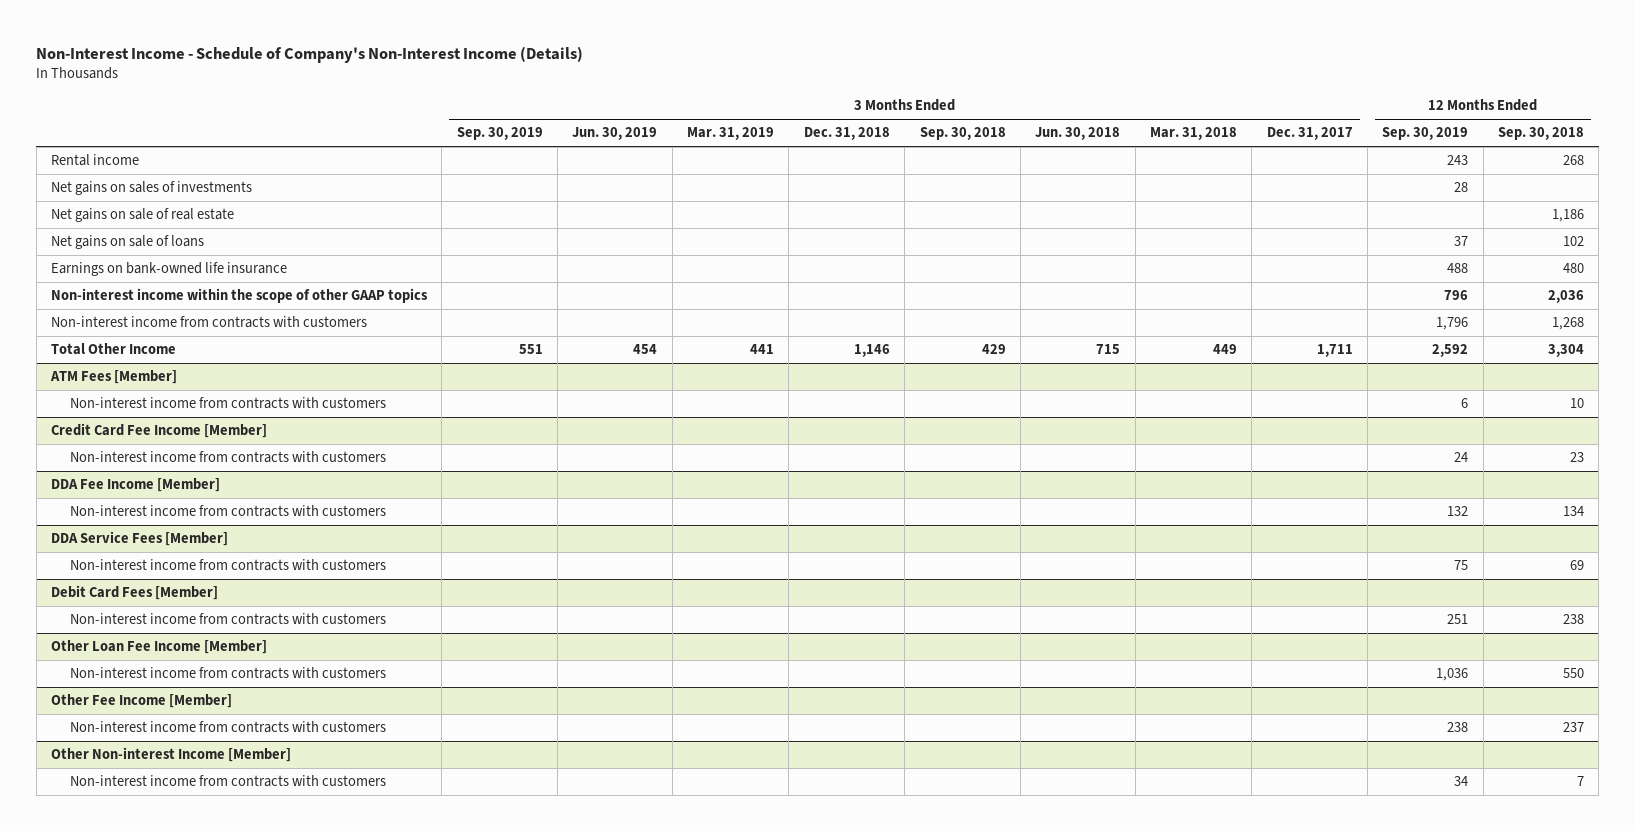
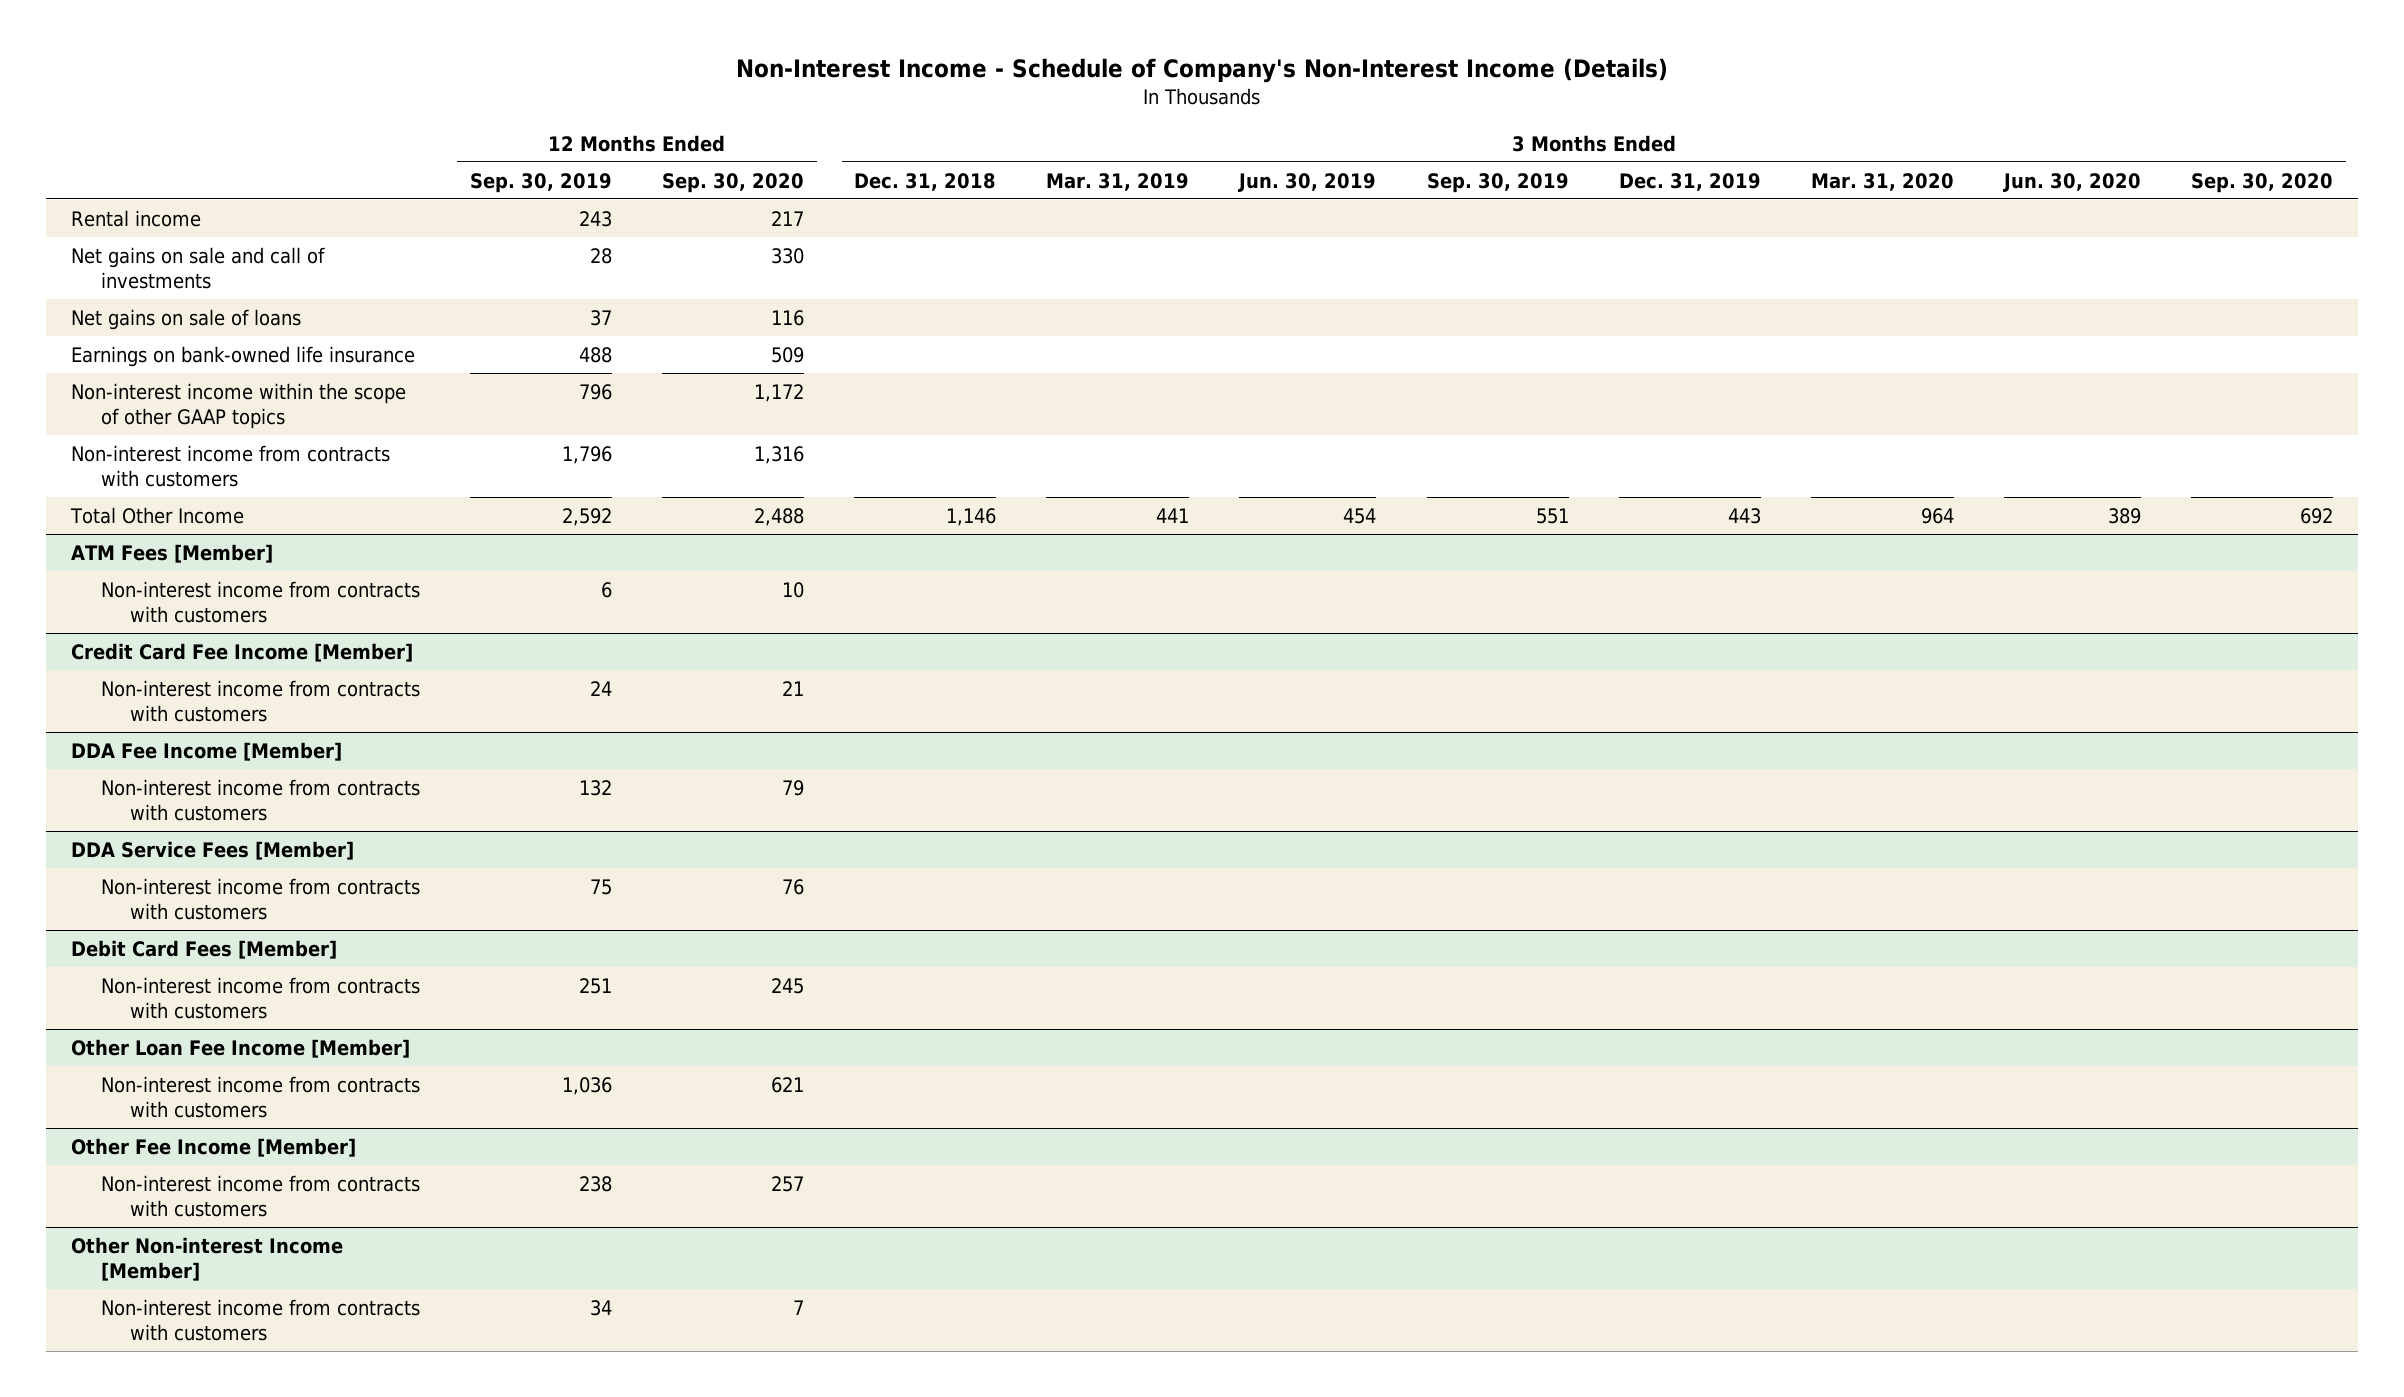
- | 3 Months Ended Sep. 30, 2019 | 3 Months Ended Jun. 30, 2019 | 3 Months Ended Mar. 31, 2019 | 3 Months Ended Dec. 31, 2018 | 3 Months Ended Sep. 30, 2018 | 3 Months Ended Jun. 30, 2018 | 3 Months Ended Mar. 31, 2018 | 3 Months Ended Dec. 31, 2017 | 12 Months Ended Sep. 30, 2019 | 12 Months Ended Sep. 30, 2018
+ | 12 Months Ended Sep. 30, 2019 | 12 Months Ended Sep. 30, 2020 | 3 Months Ended Dec. 31, 2018 | 3 Months Ended Mar. 31, 2019 | 3 Months Ended Jun. 30, 2019 | 3 Months Ended Sep. 30, 2019 | 3 Months Ended Dec. 31, 2019 | 3 Months Ended Mar. 31, 2020 | 3 Months Ended Jun. 30, 2020 | 3 Months Ended Sep. 30, 2020
- Net gains on sales of investments | | | | | | | | | 28 |
- Net gains on sale of real estate | | | | | | | | | | 1,186
+ Net gains on sale and call of investments | 28 | 330 | | | | | | | |

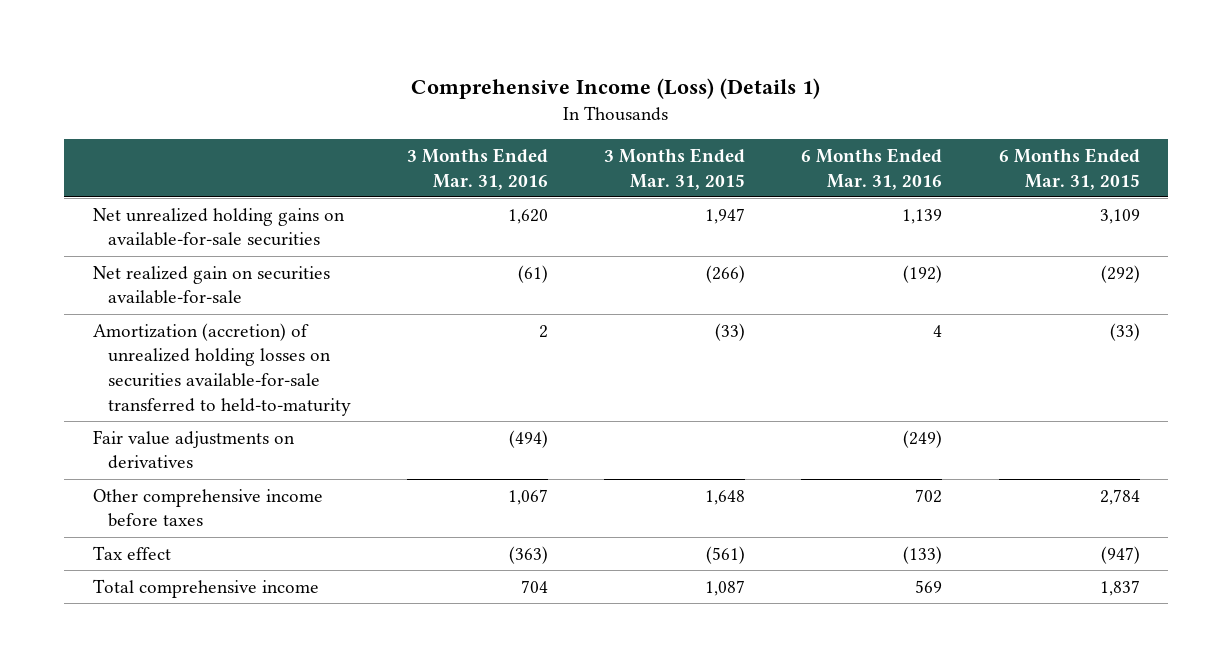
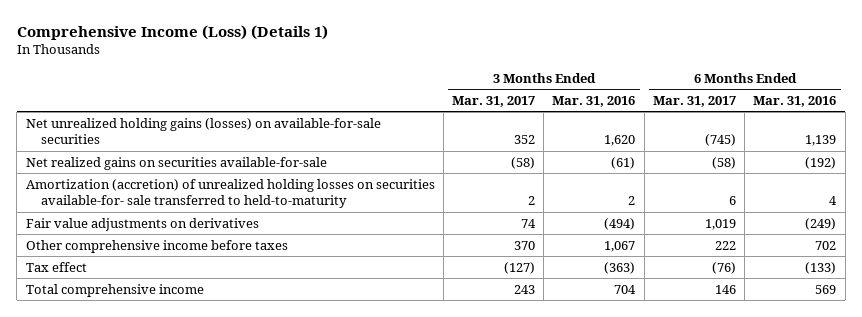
- | 3 Months Ended Mar. 31, 2016 | 3 Months Ended Mar. 31, 2015 | 6 Months Ended Mar. 31, 2016 | 6 Months Ended Mar. 31, 2015
+ | 3 Months Ended Mar. 31, 2017 | 3 Months Ended Mar. 31, 2016 | 6 Months Ended Mar. 31, 2017 | 6 Months Ended Mar. 31, 2016
- Net unrealized holding gains on available-for-sale securities | 1,620 | 1,947 | 1,139 | 3,109
- Net realized gain on securities available-for-sale | (61) | (266) | (192) | (292)
- Amortization (accretion) of unrealized holding losses on securities available-for-sale transferred to held-to-maturity | 2 | (33) | 4 | (33)
+ Net unrealized holding gains (losses) on available-for-sale securities | 352 | 1,620 | (745) | 1,139
+ Net realized gains on securities available-for-sale | (58) | (61) | (58) | (192)
+ Amortization (accretion) of unrealized holding losses on securities available-for- sale transferred to held-to-maturity | 2 | 2 | 6 | 4

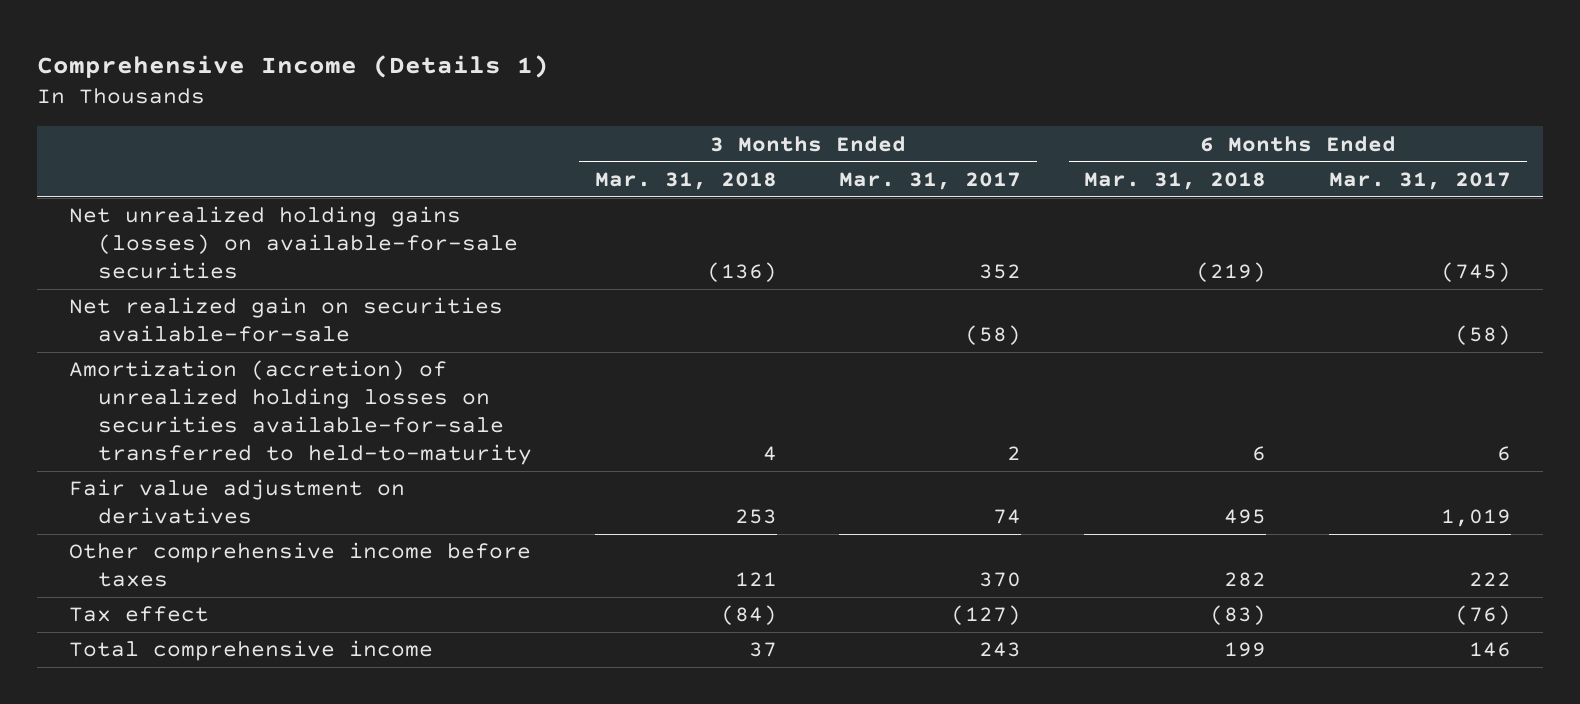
- Comprehensive Income (Loss) (Details 1)
+ Comprehensive Income (Details 1)
- | 3 Months Ended Mar. 31, 2017 | 3 Months Ended Mar. 31, 2016 | 6 Months Ended Mar. 31, 2017 | 6 Months Ended Mar. 31, 2016
+ | 3 Months Ended Mar. 31, 2018 | 3 Months Ended Mar. 31, 2017 | 6 Months Ended Mar. 31, 2018 | 6 Months Ended Mar. 31, 2017
- Net realized gains on securities available-for-sale | (58) | (61) | (58) | (192)
- Amortization (accretion) of unrealized holding losses on securities available-for- sale transferred to held-to-maturity | 2 | 2 | 6 | 4
- Fair value adjustments on derivatives | 74 | (494) | 1,019 | (249)
+ Net realized gain on securities available-for-sale | | (58) | | (58)
+ Amortization (accretion) of unrealized holding losses on securities available-for-sale transferred to held-to-maturity | 4 | 2 | 6 | 6
+ Fair value adjustment on derivatives | 253 | 74 | 495 | 1,019

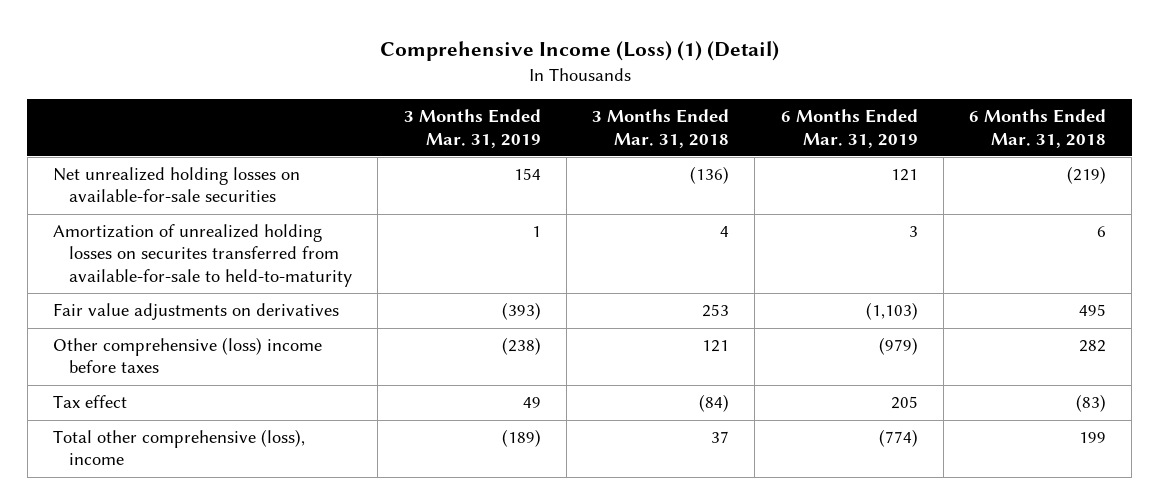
- Comprehensive Income (Details 1)
+ Comprehensive Income (Loss) (1) (Detail)
- | 3 Months Ended Mar. 31, 2018 | 3 Months Ended Mar. 31, 2017 | 6 Months Ended Mar. 31, 2018 | 6 Months Ended Mar. 31, 2017
+ | 3 Months Ended Mar. 31, 2019 | 3 Months Ended Mar. 31, 2018 | 6 Months Ended Mar. 31, 2019 | 6 Months Ended Mar. 31, 2018
- Net unrealized holding gains (losses) on available-for-sale securities | (136) | 352 | (219) | (745)
- Net realized gain on securities available-for-sale | | (58) | | (58)
- Amortization (accretion) of unrealized holding losses on securities available-for-sale transferred to held-to-maturity | 4 | 2 | 6 | 6
- Fair value adjustment on derivatives | 253 | 74 | 495 | 1,019
- Other comprehensive income before taxes | 121 | 370 | 282 | 222
+ Net unrealized holding losses on available-for-sale securities | 154 | (136) | 121 | (219)
+ Amortization of unrealized holding losses on securites transferred from available-for-sale to held-to-maturity | 1 | 4 | 3 | 6
+ Fair value adjustments on derivatives | (393) | 253 | (1,103) | 495
+ Other comprehensive (loss) income before taxes | (238) | 121 | (979) | 282
- Total comprehensive income | 37 | 243 | 199 | 146
+ Total other comprehensive (loss), income | (189) | 37 | (774) | 199

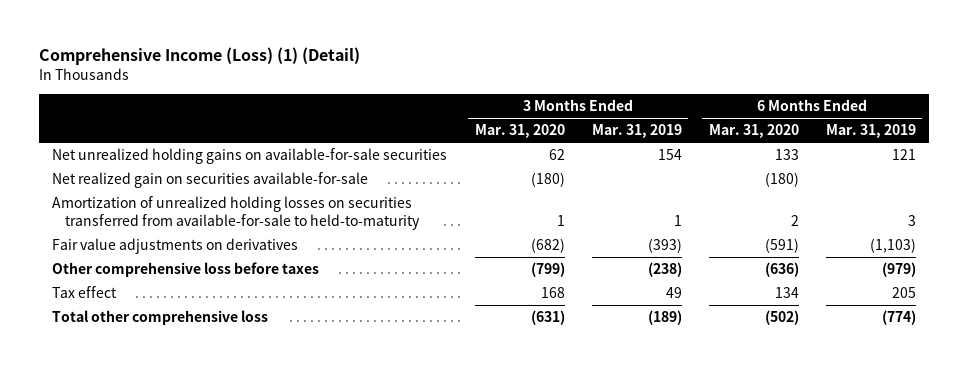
- | 3 Months Ended Mar. 31, 2019 | 3 Months Ended Mar. 31, 2018 | 6 Months Ended Mar. 31, 2019 | 6 Months Ended Mar. 31, 2018
+ | 3 Months Ended Mar. 31, 2020 | 3 Months Ended Mar. 31, 2019 | 6 Months Ended Mar. 31, 2020 | 6 Months Ended Mar. 31, 2019
- Net unrealized holding losses on available-for-sale securities | 154 | (136) | 121 | (219)
- Amortization of unrealized holding losses on securites transferred from available-for-sale to held-to-maturity | 1 | 4 | 3 | 6
+ Net unrealized holding gains on available-for-sale securities | 62 | 154 | 133 | 121
+ Net realized gain on securities available-for-sale | (180) | | (180) |
+ Amortization of unrealized holding losses on securities transferred from available-for-sale to held-to-maturity | 1 | 1 | 2 | 3
- Other comprehensive (loss) income before taxes | (238) | 121 | (979) | 282
+ Other comprehensive loss before taxes | (799) | (238) | (636) | (979)
- Total other comprehensive (loss), income | (189) | 37 | (774) | 199
+ Total other comprehensive loss | (631) | (189) | (502) | (774)

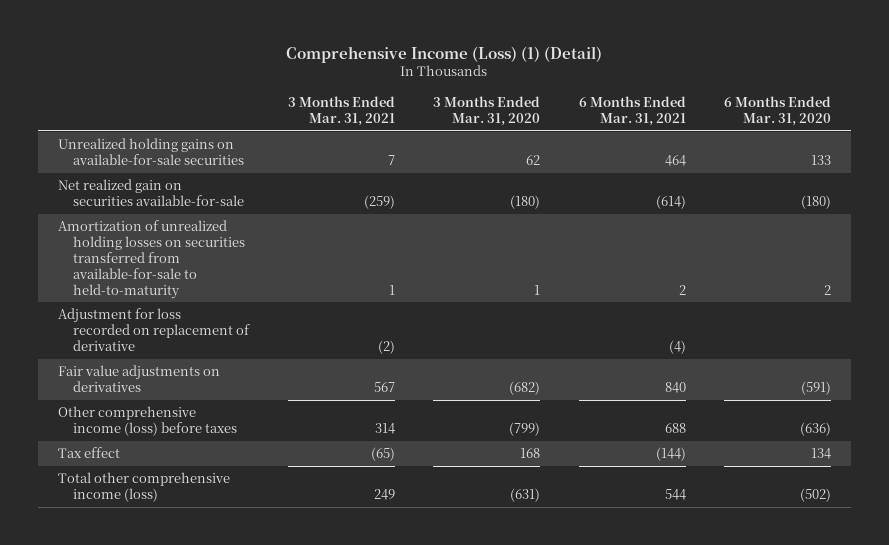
- | 3 Months Ended Mar. 31, 2020 | 3 Months Ended Mar. 31, 2019 | 6 Months Ended Mar. 31, 2020 | 6 Months Ended Mar. 31, 2019
+ | 3 Months Ended Mar. 31, 2021 | 3 Months Ended Mar. 31, 2020 | 6 Months Ended Mar. 31, 2021 | 6 Months Ended Mar. 31, 2020
- Net unrealized holding gains on available-for-sale securities | 62 | 154 | 133 | 121
+ Unrealized holding gains on available-for-sale securities | 7 | 62 | 464 | 133
+ Adjustment for loss recorded on replacement of derivative | (2) | | (4) |
- Other comprehensive loss before taxes | (799) | (238) | (636) | (979)
+ Other comprehensive income (loss) before taxes | 314 | (799) | 688 | (636)
- Total other comprehensive loss | (631) | (189) | (502) | (774)
+ Total other comprehensive income (loss) | 249 | (631) | 544 | (502)

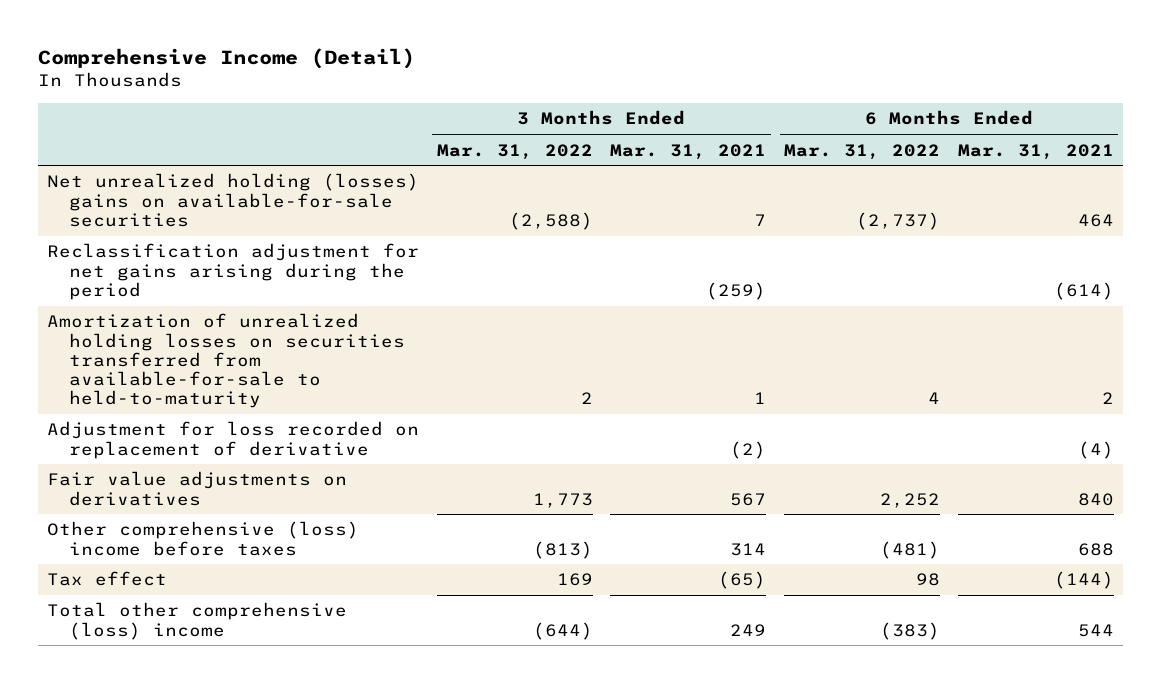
- Comprehensive Income (Loss) (1) (Detail)
+ Comprehensive Income (Detail)
- | 3 Months Ended Mar. 31, 2021 | 3 Months Ended Mar. 31, 2020 | 6 Months Ended Mar. 31, 2021 | 6 Months Ended Mar. 31, 2020
+ | 3 Months Ended Mar. 31, 2022 | 3 Months Ended Mar. 31, 2021 | 6 Months Ended Mar. 31, 2022 | 6 Months Ended Mar. 31, 2021
- Unrealized holding gains on available-for-sale securities | 7 | 62 | 464 | 133
- Net realized gain on securities available-for-sale | (259) | (180) | (614) | (180)
+ Net unrealized holding (losses) gains on available-for-sale securities | (2,588) | 7 | (2,737) | 464
+ Reclassification adjustment for net gains arising during the period | | (259) | | (614)
- Other comprehensive income (loss) before taxes | 314 | (799) | 688 | (636)
+ Other comprehensive (loss) income before taxes | (813) | 314 | (481) | 688
- Total other comprehensive income (loss) | 249 | (631) | 544 | (502)
+ Total other comprehensive (loss) income | (644) | 249 | (383) | 544

